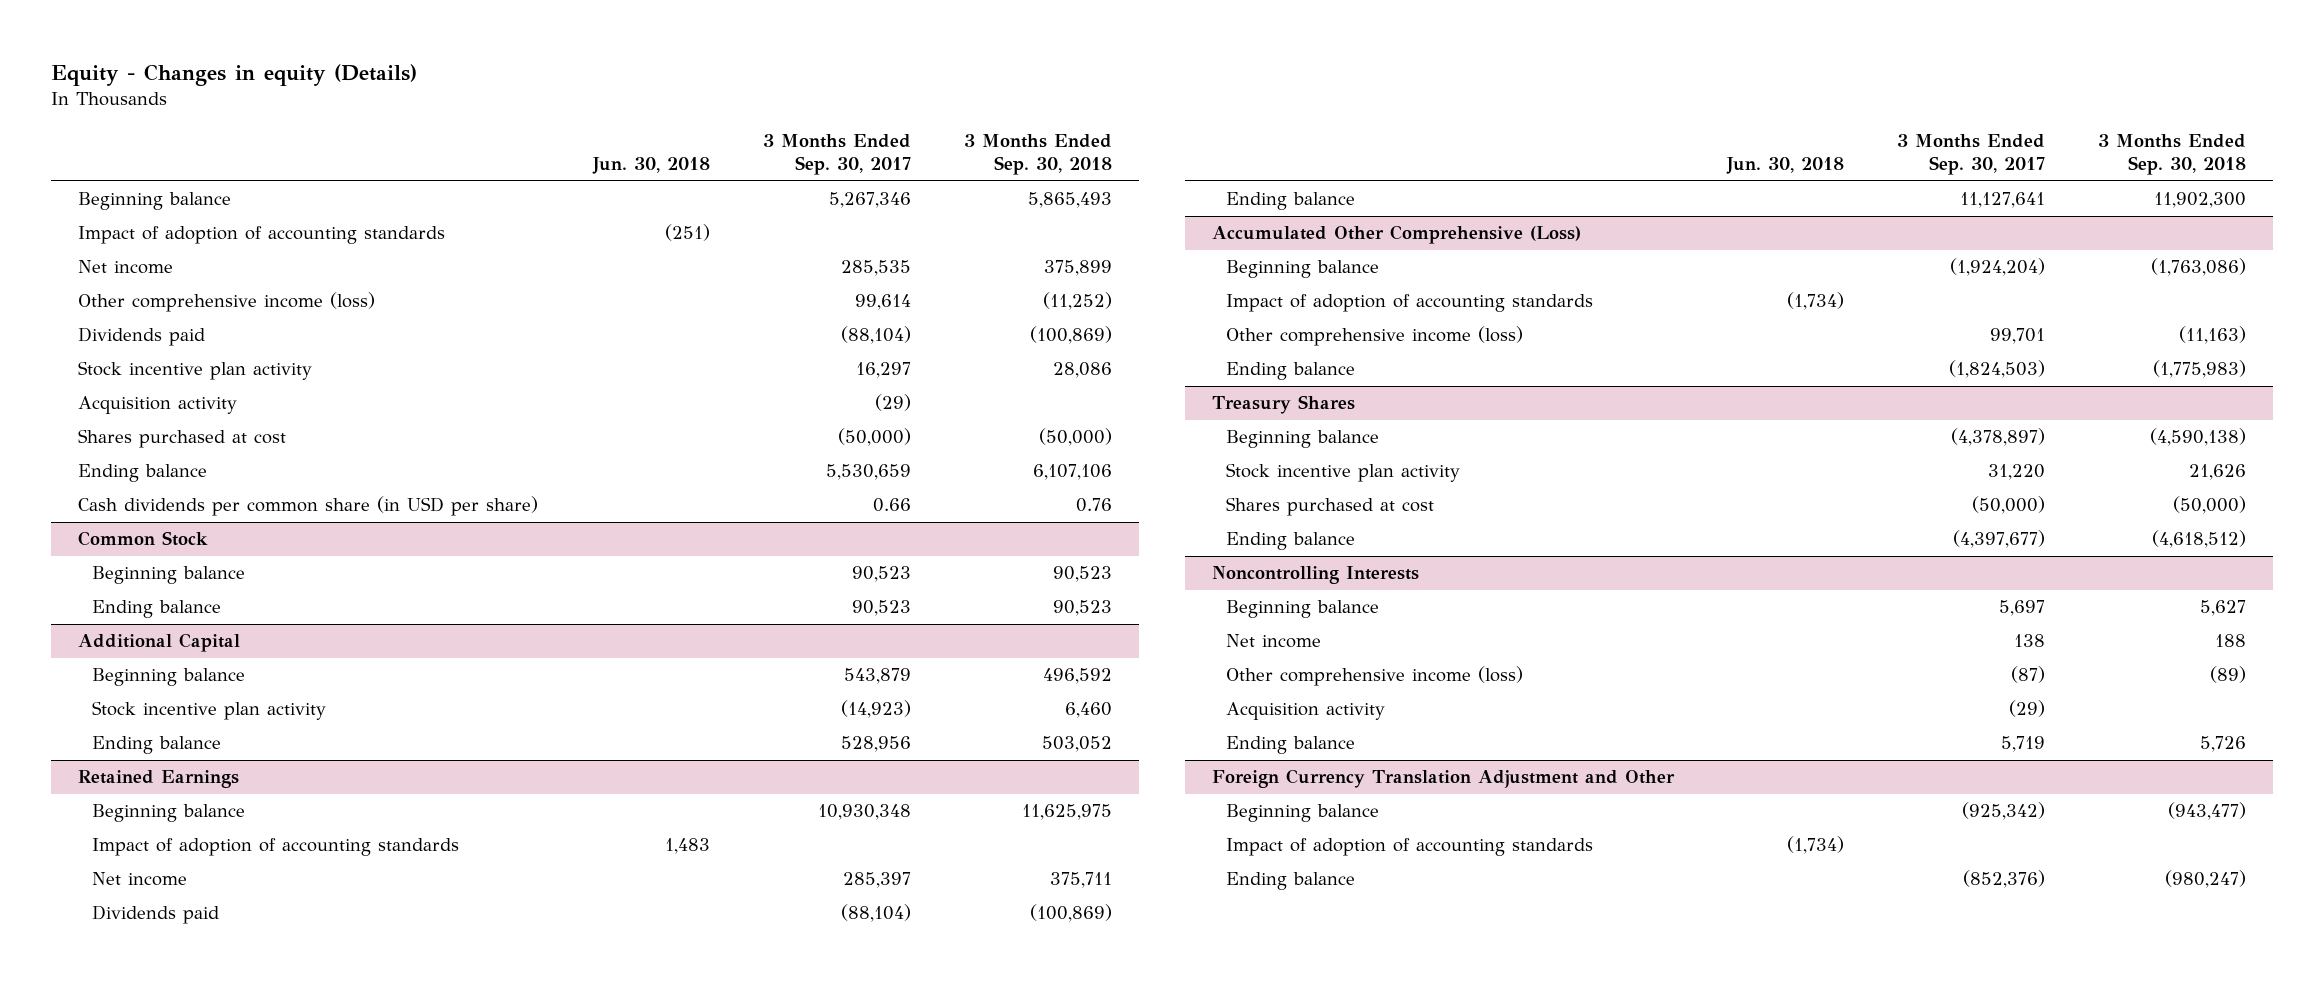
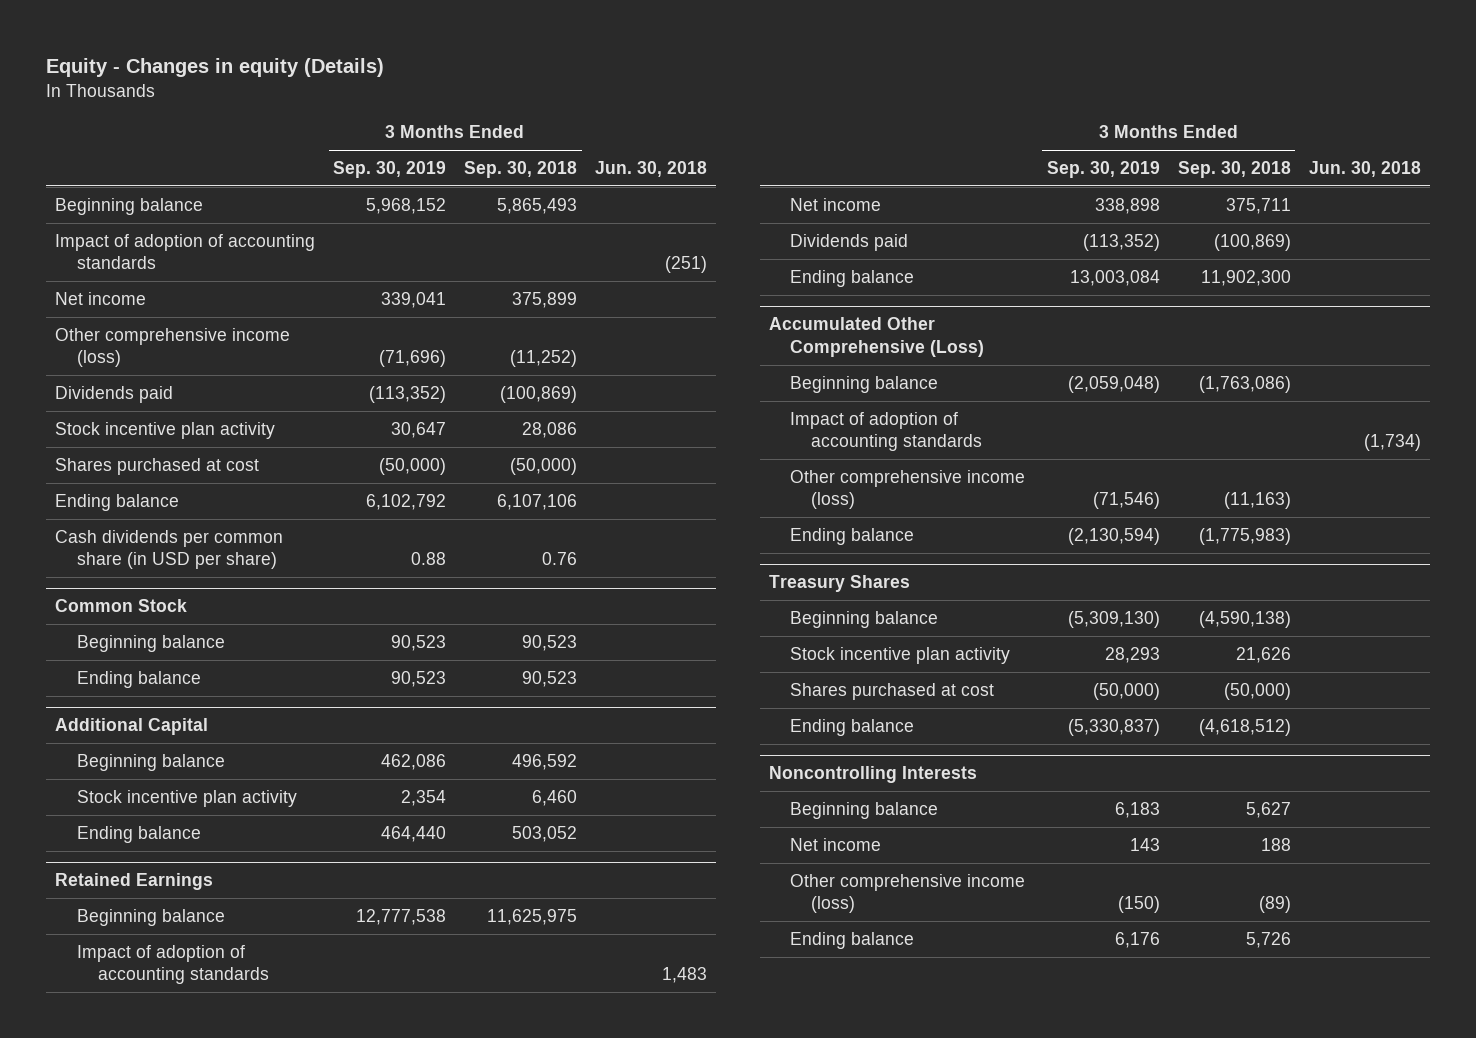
- | Jun. 30, 2018 | 3 Months Ended Sep. 30, 2017 | 3 Months Ended Sep. 30, 2018
+ | 3 Months Ended Sep. 30, 2019 | 3 Months Ended Sep. 30, 2018 | Jun. 30, 2018
- Acquisition activity | | (29) |
@ Noncontrolling Interests
- Acquisition activity | | (29) |
- Foreign Currency Translation Adjustment and Other
- Beginning balance | | (925,342) | (943,477)
- Impact of adoption of accounting standards | (1,734) | |
- Ending balance | | (852,376) | (980,247)

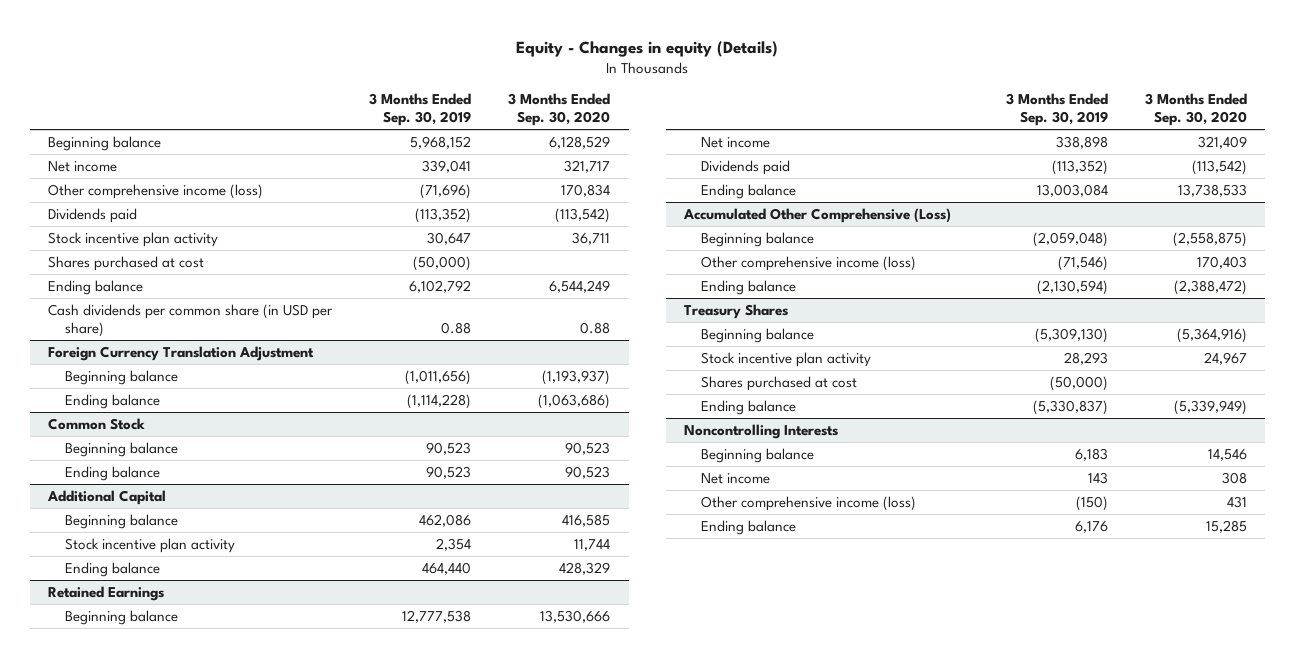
- | 3 Months Ended Sep. 30, 2019 | 3 Months Ended Sep. 30, 2018 | Jun. 30, 2018
+ | 3 Months Ended Sep. 30, 2019 | 3 Months Ended Sep. 30, 2020
- Impact of adoption of accounting standards | | | (251)
+ Foreign Currency Translation Adjustment
+ Beginning balance | (1,011,656) | (1,193,937)
+ Ending balance | (1,114,228) | (1,063,686)
@ Retained Earnings
- Impact of adoption of accounting standards | | | 1,483
@ Accumulated Other Comprehensive (Loss)
- Impact of adoption of accounting standards | | | (1,734)

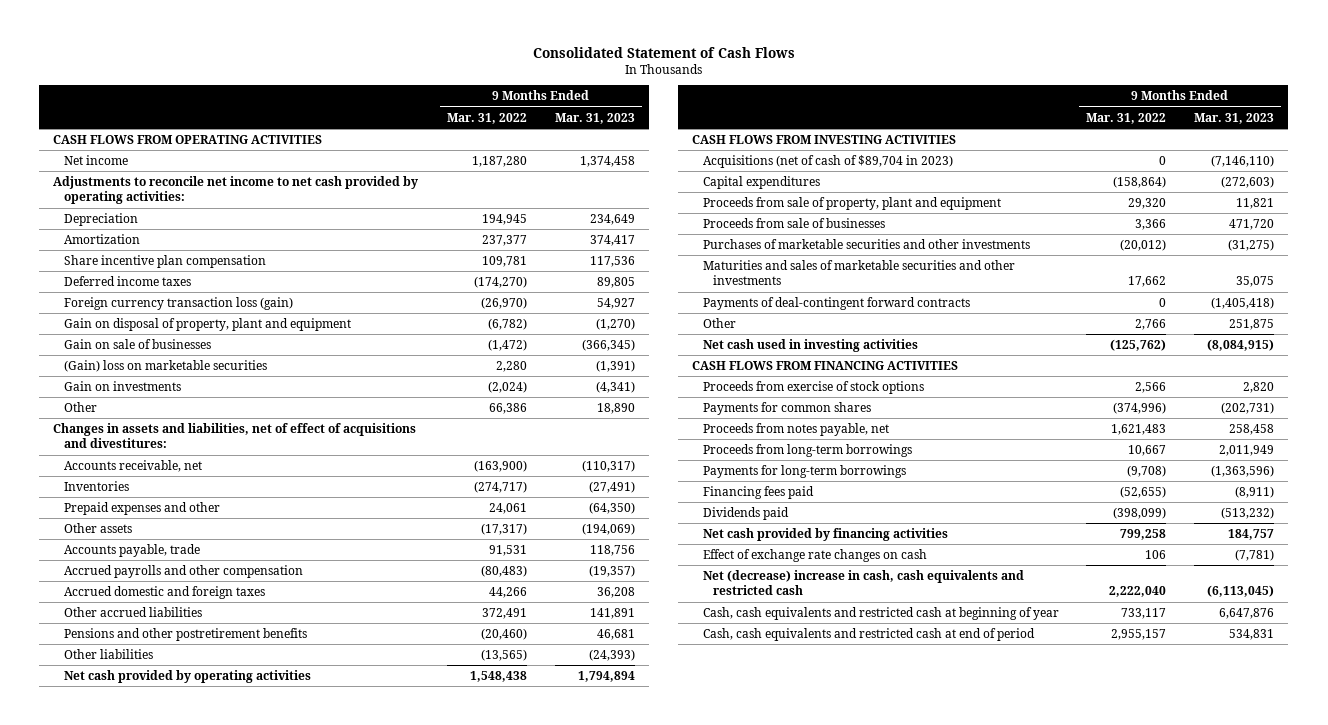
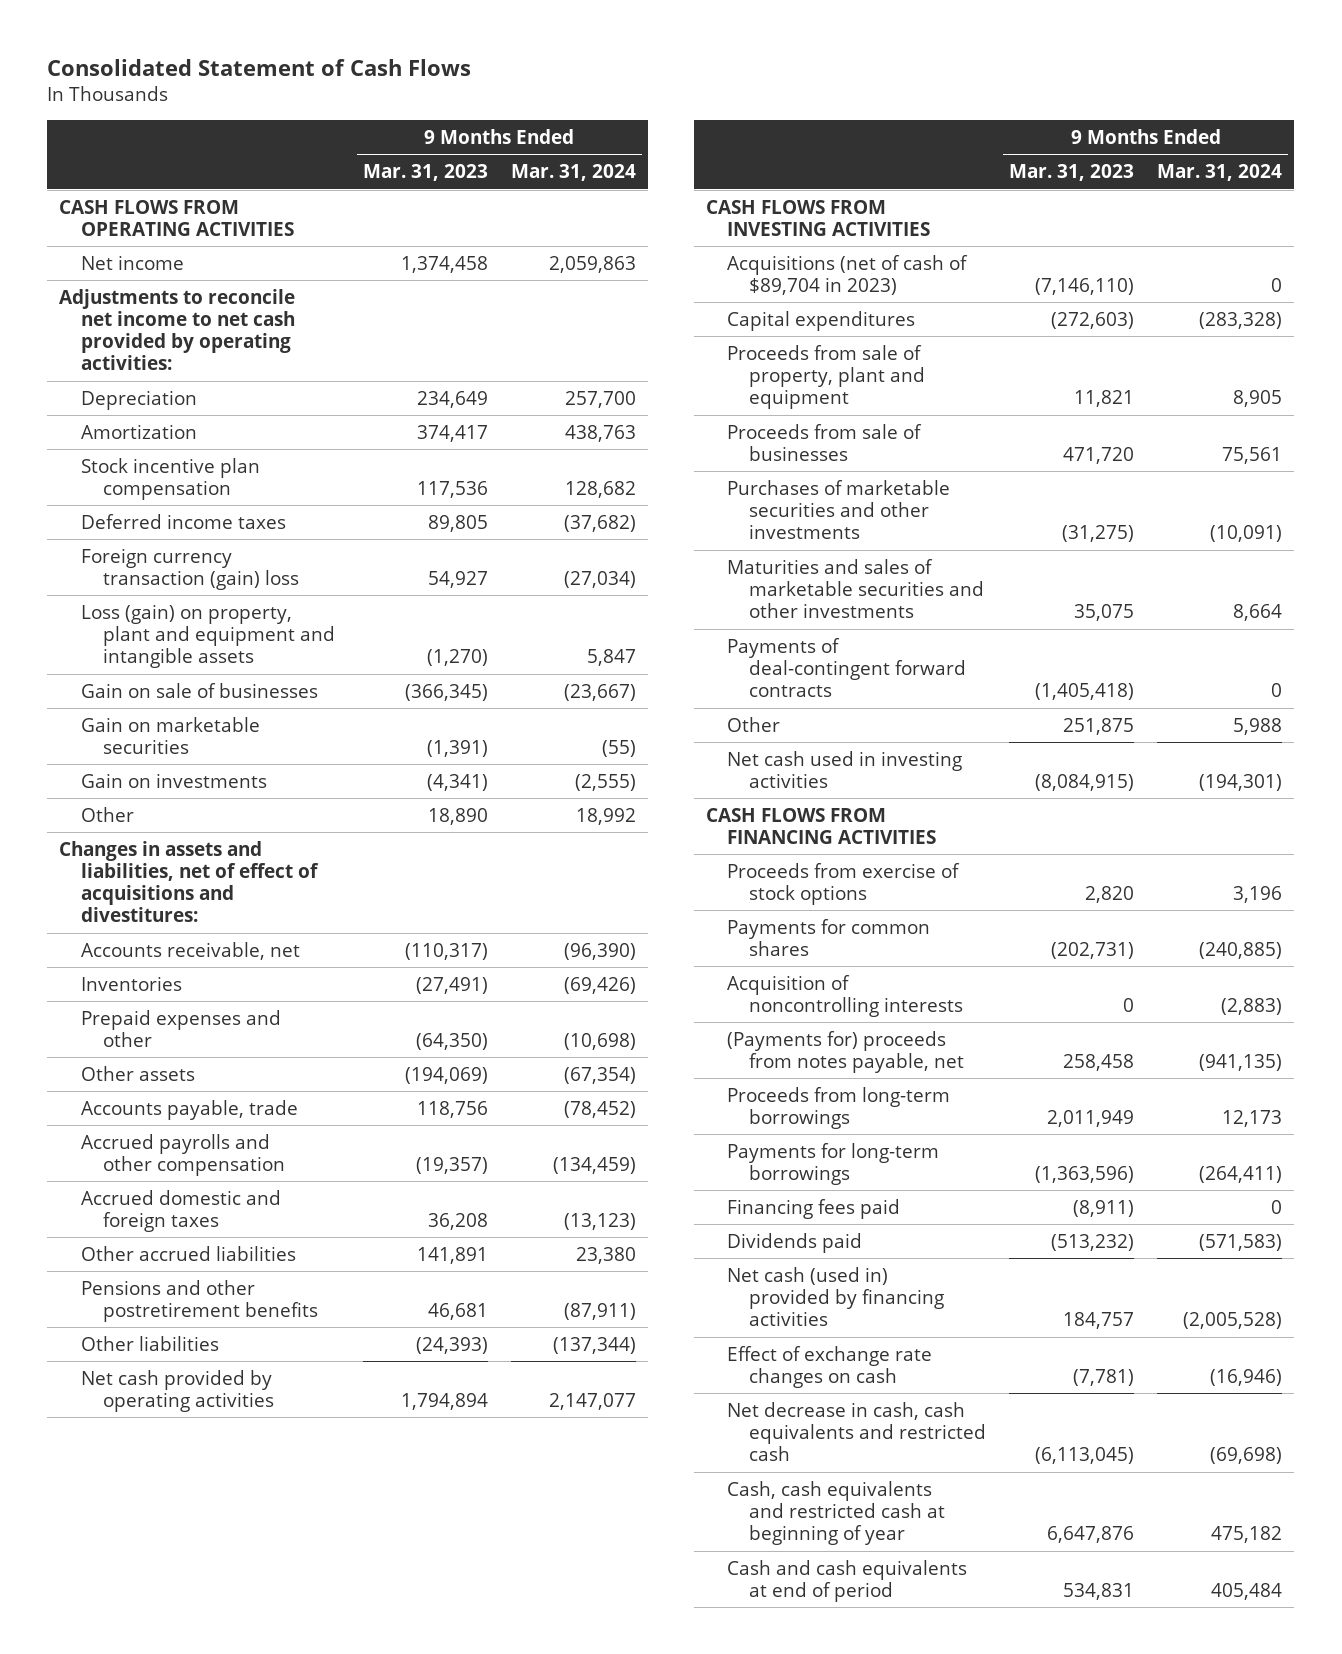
- | 9 Months Ended Mar. 31, 2022 | 9 Months Ended Mar. 31, 2023
+ | 9 Months Ended Mar. 31, 2023 | 9 Months Ended Mar. 31, 2024
- Share incentive plan compensation | 109,781 | 117,536
+ Stock incentive plan compensation | 117,536 | 128,682
- Foreign currency transaction loss (gain) | (26,970) | 54,927
- Gain on disposal of property, plant and equipment | (6,782) | (1,270)
+ Foreign currency transaction (gain) loss | 54,927 | (27,034)
+ Loss (gain) on property, plant and equipment and intangible assets | (1,270) | 5,847
- (Gain) loss on marketable securities | 2,280 | (1,391)
+ Gain on marketable securities | (1,391) | (55)
- Proceeds from notes payable, net | 1,621,483 | 258,458
+ Acquisition of noncontrolling interests | 0 | (2,883)
+ (Payments for) proceeds from notes payable, net | 258,458 | (941,135)
- Net cash provided by financing activities | 799,258 | 184,757
+ Net cash (used in) provided by financing activities | 184,757 | (2,005,528)
- Net (decrease) increase in cash, cash equivalents and restricted cash | 2,222,040 | (6,113,045)
+ Net decrease in cash, cash equivalents and restricted cash | (6,113,045) | (69,698)
- Cash, cash equivalents and restricted cash at end of period | 2,955,157 | 534,831
+ Cash and cash equivalents at end of period | 534,831 | 405,484

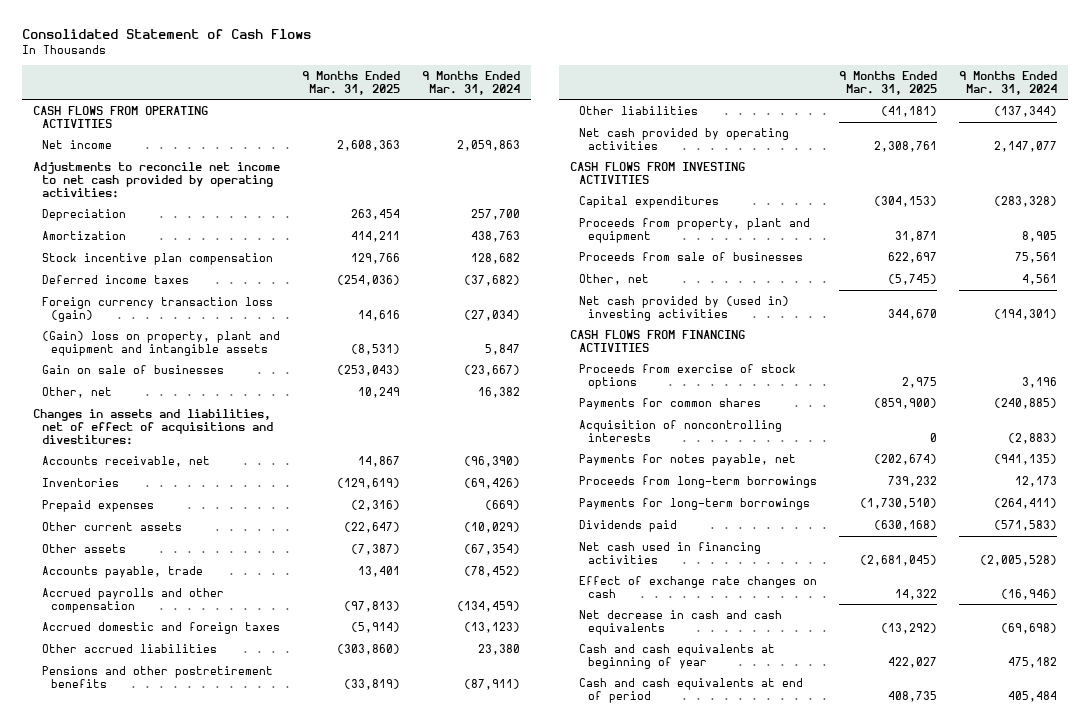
- | 9 Months Ended Mar. 31, 2023 | 9 Months Ended Mar. 31, 2024
+ | 9 Months Ended Mar. 31, 2025 | 9 Months Ended Mar. 31, 2024
- Foreign currency transaction (gain) loss | 54,927 | (27,034)
- Loss (gain) on property, plant and equipment and intangible assets | (1,270) | 5,847
+ Foreign currency transaction loss (gain) | 14,616 | (27,034)
+ (Gain) loss on property, plant and equipment and intangible assets | (8,531) | 5,847
- Gain on marketable securities | (1,391) | (55)
- Gain on investments | (4,341) | (2,555)
- Other | 18,890 | 18,992
+ Other, net | 10,249 | 16,382
- Prepaid expenses and other | (64,350) | (10,698)
+ Prepaid expenses | (2,316) | (669)
+ Other current assets | (22,647) | (10,029)
- Acquisitions (net of cash of $89,704 in 2023) | (7,146,110) | 0
- Proceeds from sale of property, plant and equipment | 11,821 | 8,905
+ Proceeds from property, plant and equipment | 31,871 | 8,905
- Purchases of marketable securities and other investments | (31,275) | (10,091)
- Maturities and sales of marketable securities and other investments | 35,075 | 8,664
- Payments of deal-contingent forward contracts | (1,405,418) | 0
- Other | 251,875 | 5,988
- Net cash used in investing activities | (8,084,915) | (194,301)
+ Other, net | (5,745) | 4,561
+ Net cash provided by (used in) investing activities | 344,670 | (194,301)
- (Payments for) proceeds from notes payable, net | 258,458 | (941,135)
+ Payments for notes payable, net | (202,674) | (941,135)
- Financing fees paid | (8,911) | 0
- Net cash (used in) provided by financing activities | 184,757 | (2,005,528)
+ Net cash used in financing activities | (2,681,045) | (2,005,528)
- Net decrease in cash, cash equivalents and restricted cash | (6,113,045) | (69,698)
- Cash, cash equivalents and restricted cash at beginning of year | 6,647,876 | 475,182
+ Net decrease in cash and cash equivalents | (13,292) | (69,698)
+ Cash and cash equivalents at beginning of year | 422,027 | 475,182

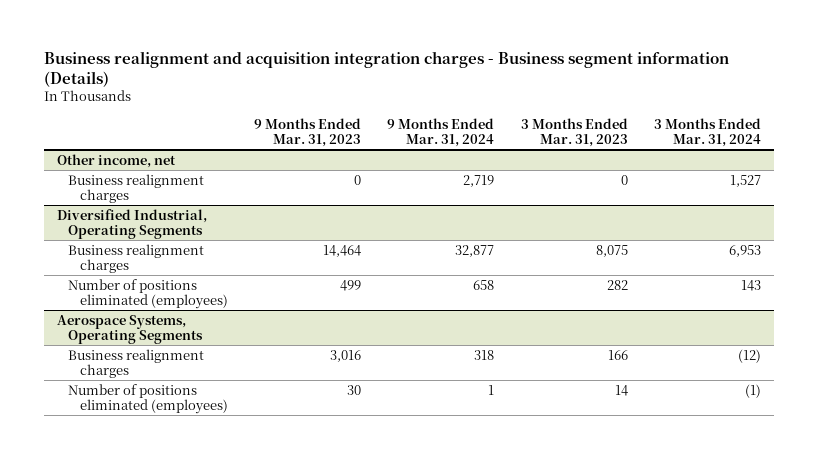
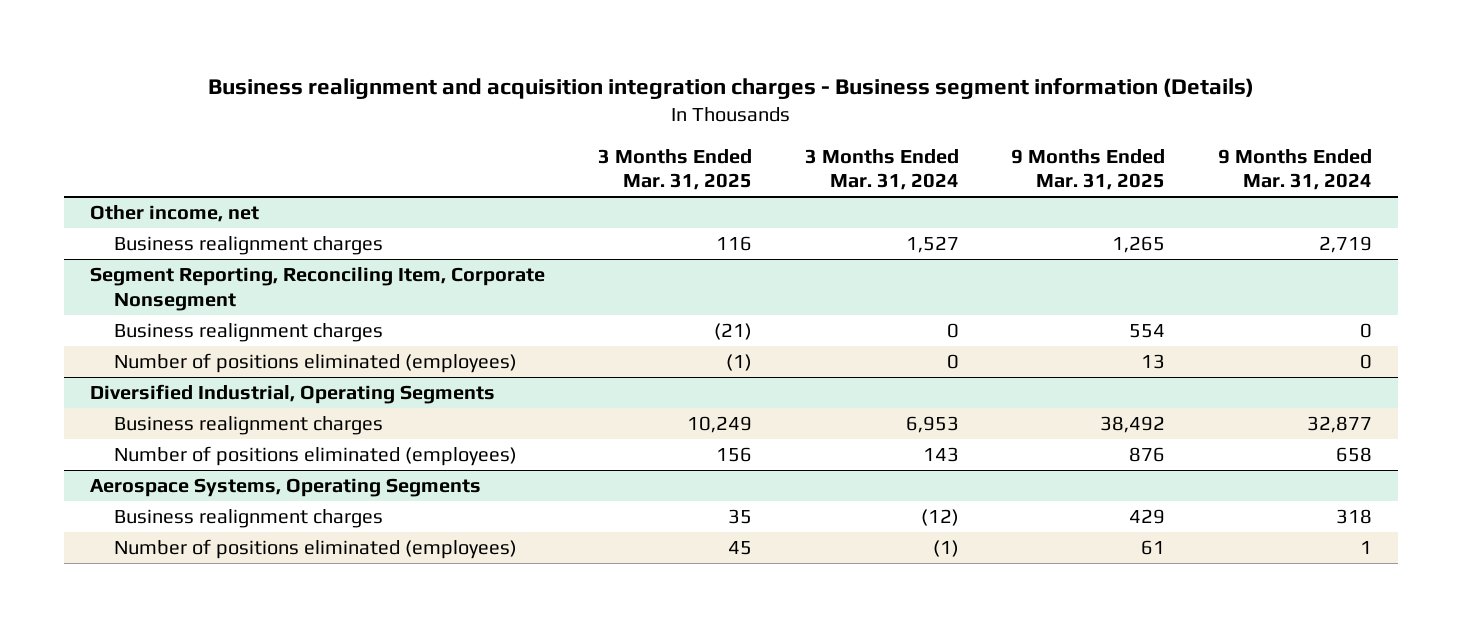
- | 9 Months Ended Mar. 31, 2023 | 9 Months Ended Mar. 31, 2024 | 3 Months Ended Mar. 31, 2023 | 3 Months Ended Mar. 31, 2024
+ | 3 Months Ended Mar. 31, 2025 | 3 Months Ended Mar. 31, 2024 | 9 Months Ended Mar. 31, 2025 | 9 Months Ended Mar. 31, 2024
+ Segment Reporting, Reconciling Item, Corporate Nonsegment
+ Business realignment charges | (21) | 0 | 554 | 0
+ Number of positions eliminated (employees) | (1) | 0 | 13 | 0

